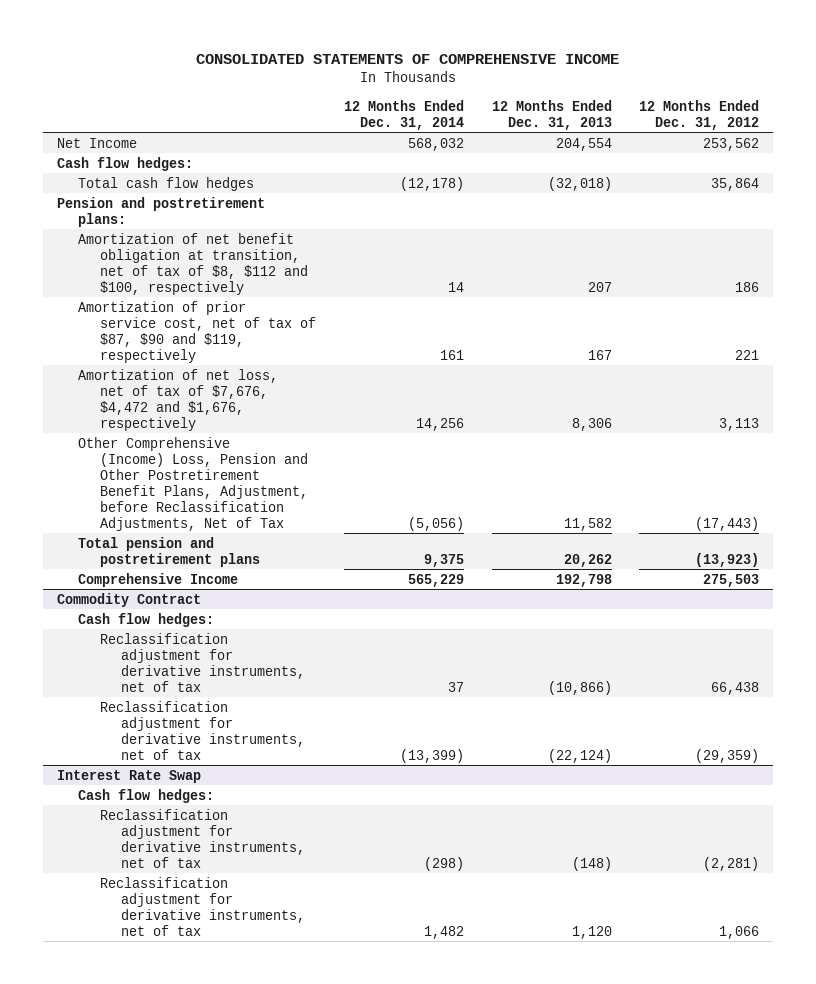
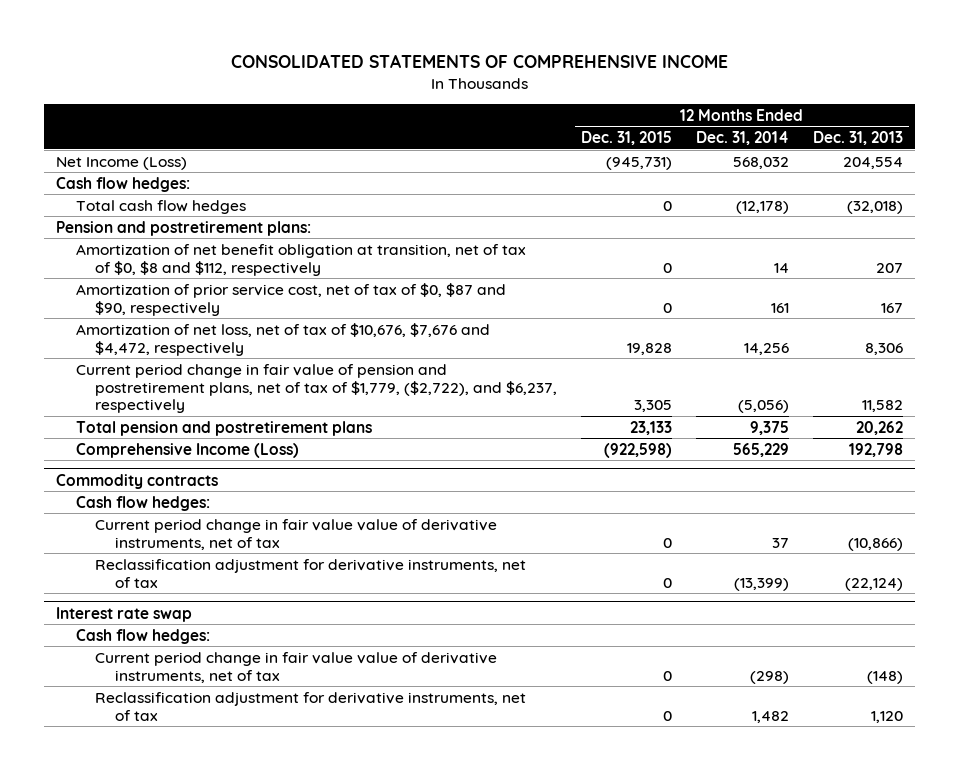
- | 12 Months Ended Dec. 31, 2014 | 12 Months Ended Dec. 31, 2013 | 12 Months Ended Dec. 31, 2012
+ | 12 Months Ended Dec. 31, 2015 | 12 Months Ended Dec. 31, 2014 | 12 Months Ended Dec. 31, 2013
- Net Income | 568,032 | 204,554 | 253,562
+ Net Income (Loss) | (945,731) | 568,032 | 204,554
- Amortization of net benefit obligation at transition, net of tax of $8, $112 and $100, respectively | 14 | 207 | 186
- Amortization of prior service cost, net of tax of $87, $90 and $119, respectively | 161 | 167 | 221
- Amortization of net loss, net of tax of $7,676, $4,472 and $1,676, respectively | 14,256 | 8,306 | 3,113
- Other Comprehensive (Income) Loss, Pension and Other Postretirement Benefit Plans, Adjustment, before Reclassification Adjustments, Net of Tax | (5,056) | 11,582 | (17,443)
+ Amortization of net benefit obligation at transition, net of tax of $0, $8 and $112, respectively | 0 | 14 | 207
+ Amortization of prior service cost, net of tax of $0, $87 and $90, respectively | 0 | 161 | 167
+ Amortization of net loss, net of tax of $10,676, $7,676 and $4,472, respectively | 19,828 | 14,256 | 8,306
+ Current period change in fair value of pension and postretirement plans, net of tax of $1,779, ($2,722), and $6,237, respectively | 3,305 | (5,056) | 11,582
- Comprehensive Income | 565,229 | 192,798 | 275,503
- Commodity Contract
+ Comprehensive Income (Loss) | (922,598) | 565,229 | 192,798
+ Commodity contracts
- Reclassification adjustment for derivative instruments, net of tax | 37 | (10,866) | 66,438
+ Current period change in fair value value of derivative instruments, net of tax | 0 | 37 | (10,866)
- Interest Rate Swap
+ Interest rate swap
- Reclassification adjustment for derivative instruments, net of tax | (298) | (148) | (2,281)
+ Current period change in fair value value of derivative instruments, net of tax | 0 | (298) | (148)

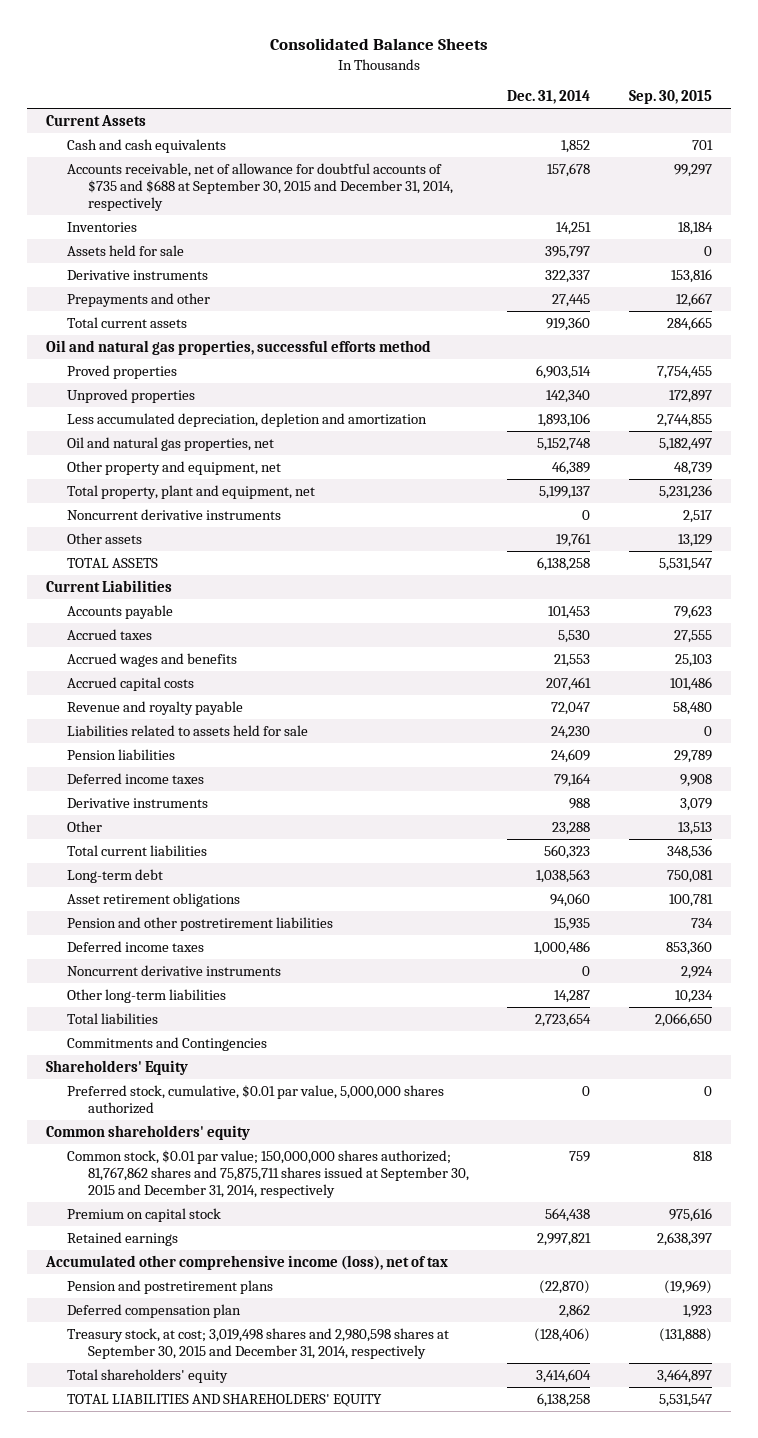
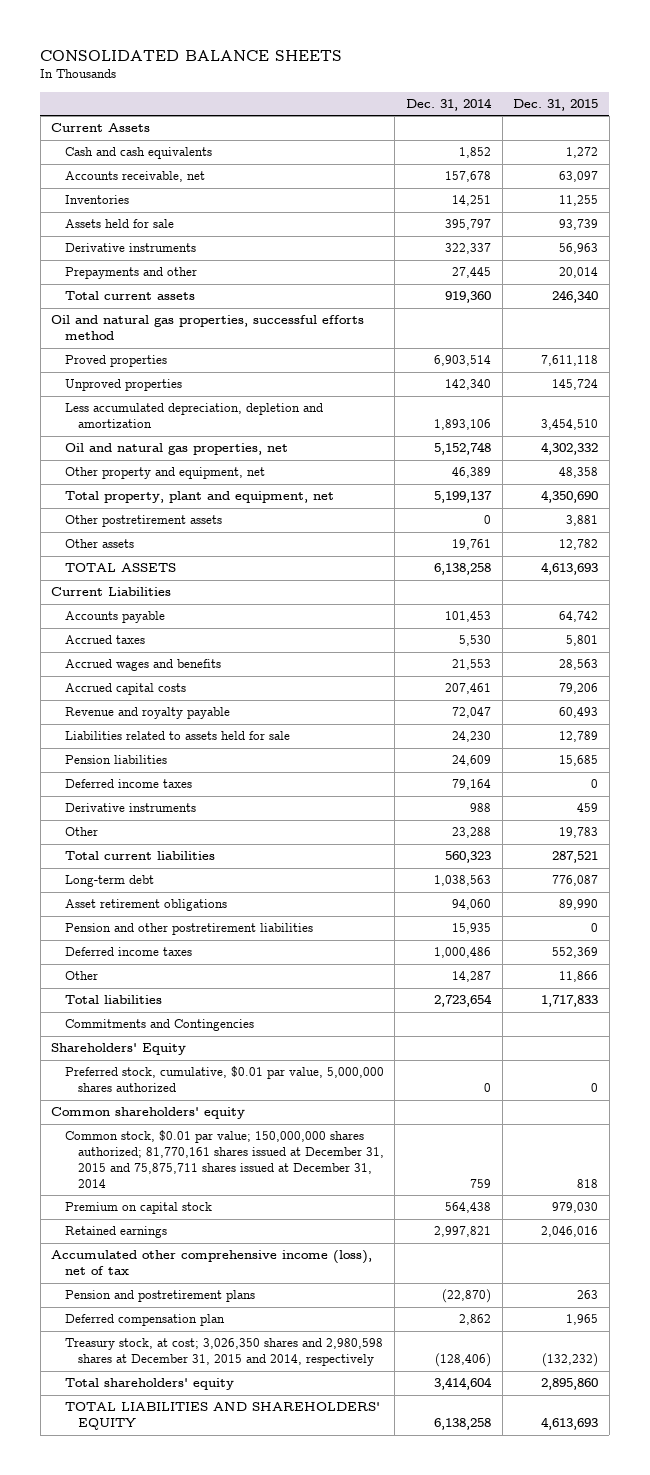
- Consolidated Balance Sheets
+ CONSOLIDATED BALANCE SHEETS
- | Dec. 31, 2014 | Sep. 30, 2015
+ | Dec. 31, 2014 | Dec. 31, 2015
- Accounts receivable, net of allowance for doubtful accounts of $735 and $688 at September 30, 2015 and December 31, 2014, respectively | 157,678 | 99,297
+ Accounts receivable, net | 157,678 | 63,097
- Noncurrent derivative instruments | 0 | 2,517
+ Other postretirement assets | 0 | 3,881
- Noncurrent derivative instruments | 0 | 2,924
- Other long-term liabilities | 14,287 | 10,234
+ Other | 14,287 | 11,866
- Common stock, $0.01 par value; 150,000,000 shares authorized; 81,767,862 shares and 75,875,711 shares issued at September 30, 2015 and December 31, 2014, respectively | 759 | 818
+ Common stock, $0.01 par value; 150,000,000 shares authorized; 81,770,161 shares issued at December 31, 2015 and 75,875,711 shares issued at December 31, 2014 | 759 | 818
- Treasury stock, at cost; 3,019,498 shares and 2,980,598 shares at September 30, 2015 and December 31, 2014, respectively | (128,406) | (131,888)
+ Treasury stock, at cost; 3,026,350 shares and 2,980,598 shares at December 31, 2015 and 2014, respectively | (128,406) | (132,232)

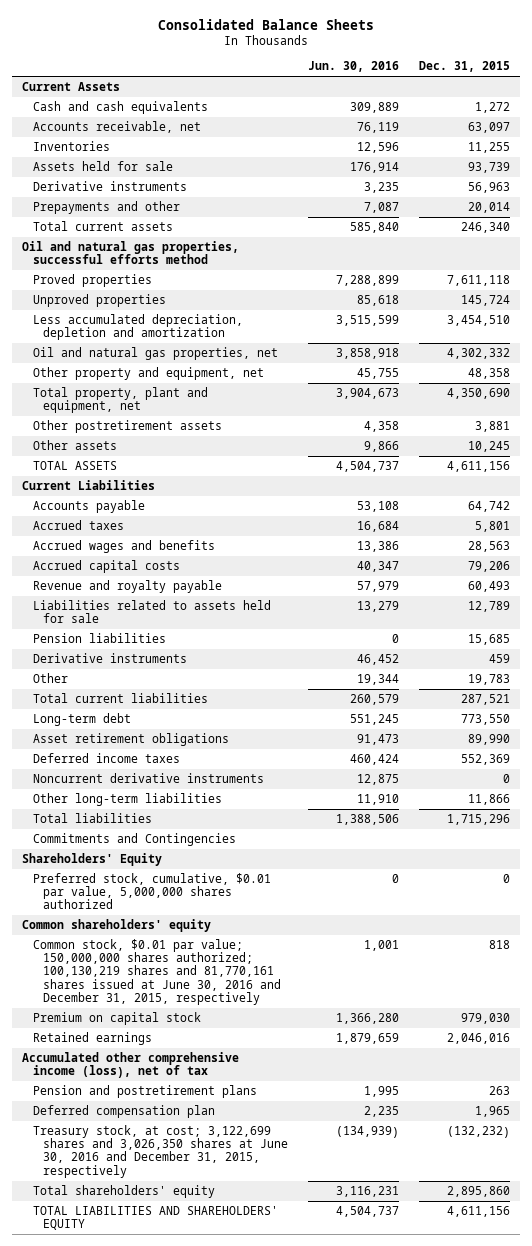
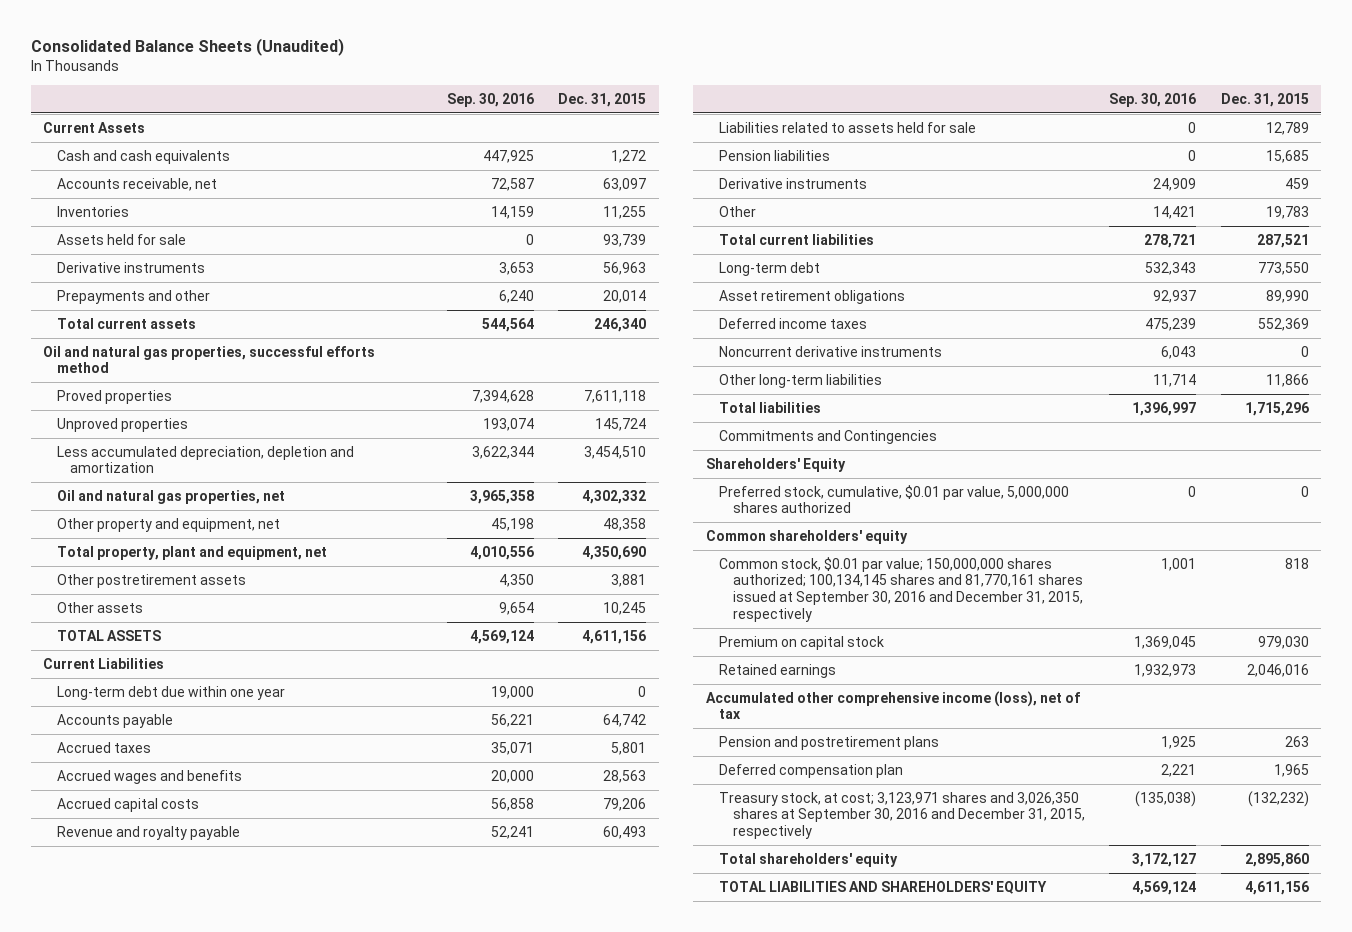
- Consolidated Balance Sheets
+ Consolidated Balance Sheets (Unaudited)
- | Jun. 30, 2016 | Dec. 31, 2015
+ | Sep. 30, 2016 | Dec. 31, 2015
+ Long-term debt due within one year | 19,000 | 0
- Common stock, $0.01 par value; 150,000,000 shares authorized; 100,130,219 shares and 81,770,161 shares issued at June 30, 2016 and December 31, 2015, respectively | 1,001 | 818
+ Common stock, $0.01 par value; 150,000,000 shares authorized; 100,134,145 shares and 81,770,161 shares issued at September 30, 2016 and December 31, 2015, respectively | 1,001 | 818
- Treasury stock, at cost; 3,122,699 shares and 3,026,350 shares at June 30, 2016 and December 31, 2015, respectively | (134,939) | (132,232)
+ Treasury stock, at cost; 3,123,971 shares and 3,026,350 shares at September 30, 2016 and December 31, 2015, respectively | (135,038) | (132,232)

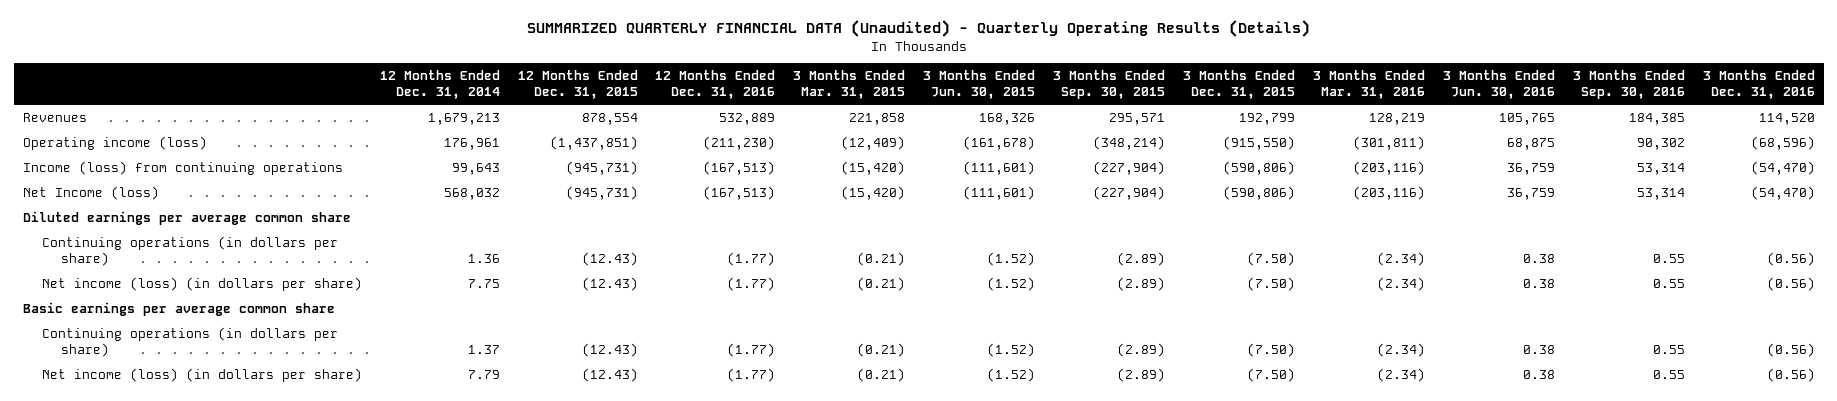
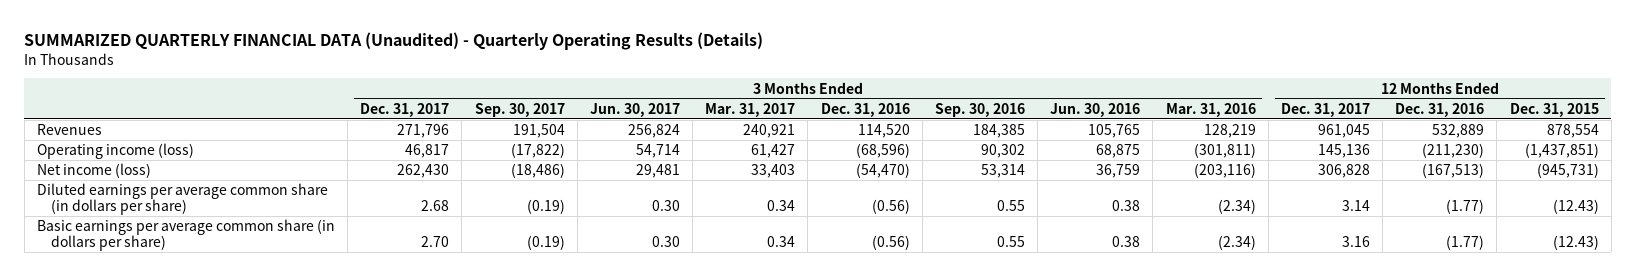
- | 12 Months Ended Dec. 31, 2014 | 12 Months Ended Dec. 31, 2015 | 12 Months Ended Dec. 31, 2016 | 3 Months Ended Mar. 31, 2015 | 3 Months Ended Jun. 30, 2015 | 3 Months Ended Sep. 30, 2015 | 3 Months Ended Dec. 31, 2015 | 3 Months Ended Mar. 31, 2016 | 3 Months Ended Jun. 30, 2016 | 3 Months Ended Sep. 30, 2016 | 3 Months Ended Dec. 31, 2016
+ | 3 Months Ended Dec. 31, 2017 | 3 Months Ended Sep. 30, 2017 | 3 Months Ended Jun. 30, 2017 | 3 Months Ended Mar. 31, 2017 | 3 Months Ended Dec. 31, 2016 | 3 Months Ended Sep. 30, 2016 | 3 Months Ended Jun. 30, 2016 | 3 Months Ended Mar. 31, 2016 | 12 Months Ended Dec. 31, 2017 | 12 Months Ended Dec. 31, 2016 | 12 Months Ended Dec. 31, 2015
- Income (loss) from continuing operations | 99,643 | (945,731) | (167,513) | (15,420) | (111,601) | (227,904) | (590,806) | (203,116) | 36,759 | 53,314 | (54,470)
- Net Income (loss) | 568,032 | (945,731) | (167,513) | (15,420) | (111,601) | (227,904) | (590,806) | (203,116) | 36,759 | 53,314 | (54,470)
- Diluted earnings per average common share
- Continuing operations (in dollars per share) | 1.36 | (12.43) | (1.77) | (0.21) | (1.52) | (2.89) | (7.50) | (2.34) | 0.38 | 0.55 | (0.56)
- Net income (loss) (in dollars per share) | 7.75 | (12.43) | (1.77) | (0.21) | (1.52) | (2.89) | (7.50) | (2.34) | 0.38 | 0.55 | (0.56)
- Basic earnings per average common share
- Continuing operations (in dollars per share) | 1.37 | (12.43) | (1.77) | (0.21) | (1.52) | (2.89) | (7.50) | (2.34) | 0.38 | 0.55 | (0.56)
- Net income (loss) (in dollars per share) | 7.79 | (12.43) | (1.77) | (0.21) | (1.52) | (2.89) | (7.50) | (2.34) | 0.38 | 0.55 | (0.56)
+ Net income (loss) | 262,430 | (18,486) | 29,481 | 33,403 | (54,470) | 53,314 | 36,759 | (203,116) | 306,828 | (167,513) | (945,731)
+ Diluted earnings per average common share (in dollars per share) | 2.68 | (0.19) | 0.30 | 0.34 | (0.56) | 0.55 | 0.38 | (2.34) | 3.14 | (1.77) | (12.43)
+ Basic earnings per average common share (in dollars per share) | 2.70 | (0.19) | 0.30 | 0.34 | (0.56) | 0.55 | 0.38 | (2.34) | 3.16 | (1.77) | (12.43)

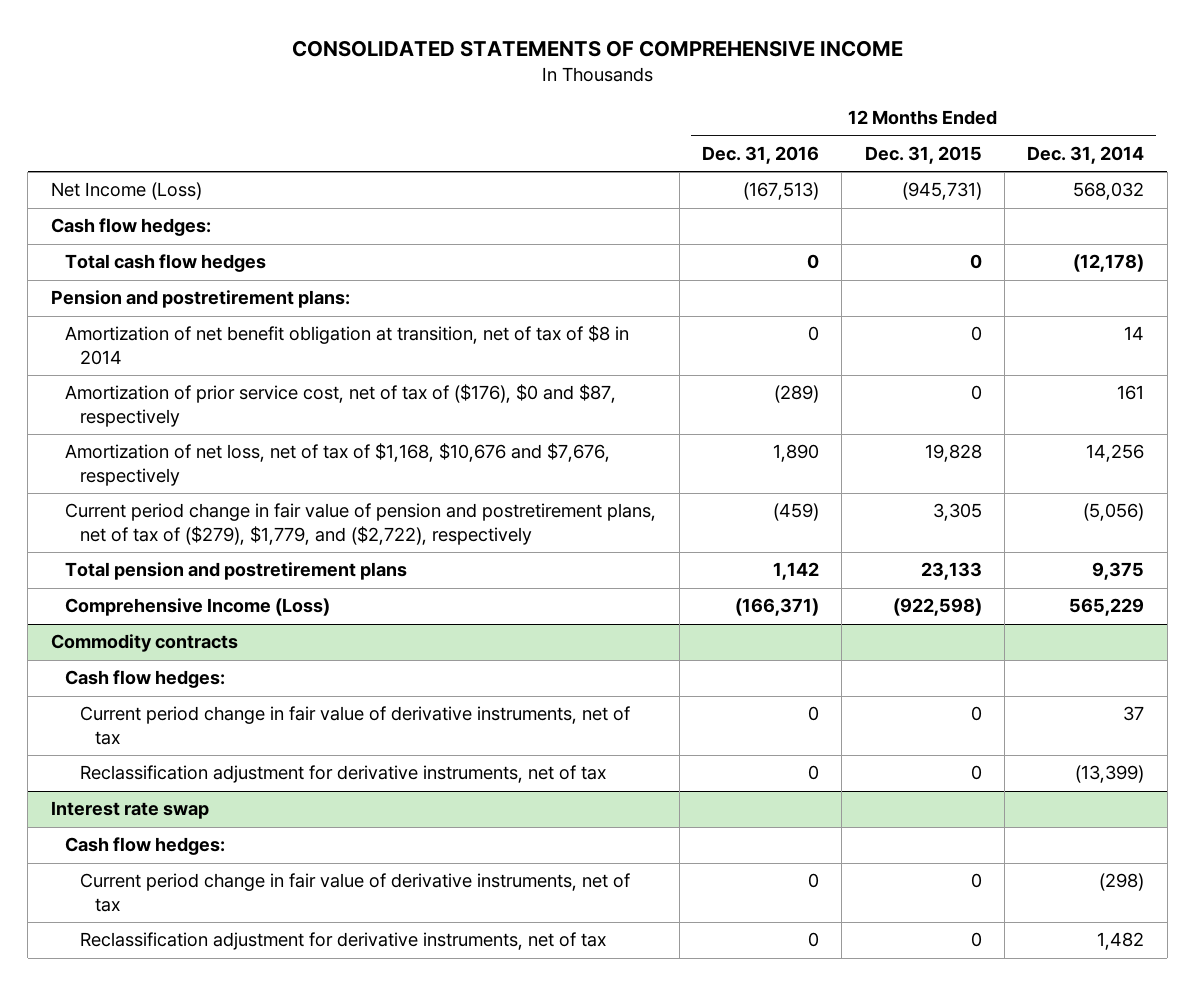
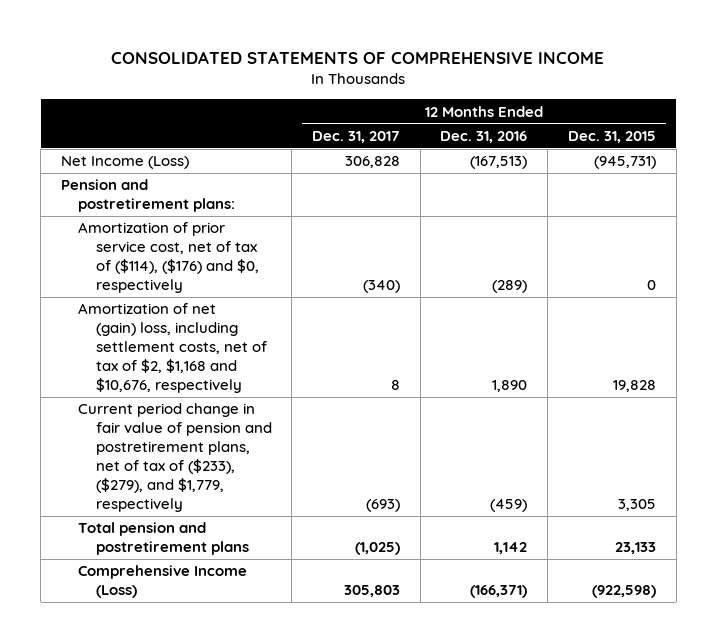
- | 12 Months Ended Dec. 31, 2016 | 12 Months Ended Dec. 31, 2015 | 12 Months Ended Dec. 31, 2014
+ | 12 Months Ended Dec. 31, 2017 | 12 Months Ended Dec. 31, 2016 | 12 Months Ended Dec. 31, 2015
- Cash flow hedges:
- Total cash flow hedges | 0 | 0 | (12,178)
- Amortization of net benefit obligation at transition, net of tax of $8 in 2014 | 0 | 0 | 14
- Amortization of prior service cost, net of tax of ($176), $0 and $87, respectively | (289) | 0 | 161
- Amortization of net loss, net of tax of $1,168, $10,676 and $7,676, respectively | 1,890 | 19,828 | 14,256
- Current period change in fair value of pension and postretirement plans, net of tax of ($279), $1,779, and ($2,722), respectively | (459) | 3,305 | (5,056)
+ Amortization of prior service cost, net of tax of ($114), ($176) and $0, respectively | (340) | (289) | 0
+ Amortization of net (gain) loss, including settlement costs, net of tax of $2, $1,168 and $10,676, respectively | 8 | 1,890 | 19,828
+ Current period change in fair value of pension and postretirement plans, net of tax of ($233), ($279), and $1,779, respectively | (693) | (459) | 3,305
- Commodity contracts
- Cash flow hedges:
- Current period change in fair value of derivative instruments, net of tax | 0 | 0 | 37
- Reclassification adjustment for derivative instruments, net of tax | 0 | 0 | (13,399)
- Interest rate swap
- Cash flow hedges:
- Current period change in fair value of derivative instruments, net of tax | 0 | 0 | (298)
- Reclassification adjustment for derivative instruments, net of tax | 0 | 0 | 1,482

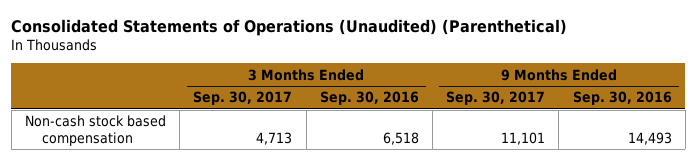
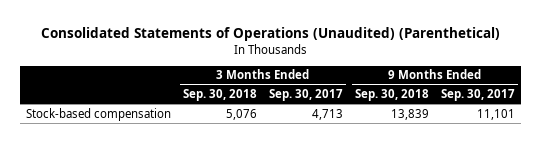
- | 3 Months Ended Sep. 30, 2017 | 3 Months Ended Sep. 30, 2016 | 9 Months Ended Sep. 30, 2017 | 9 Months Ended Sep. 30, 2016
+ | 3 Months Ended Sep. 30, 2018 | 3 Months Ended Sep. 30, 2017 | 9 Months Ended Sep. 30, 2018 | 9 Months Ended Sep. 30, 2017
- Non-cash stock based compensation | 4,713 | 6,518 | 11,101 | 14,493
+ Stock-based compensation | 5,076 | 4,713 | 13,839 | 11,101

